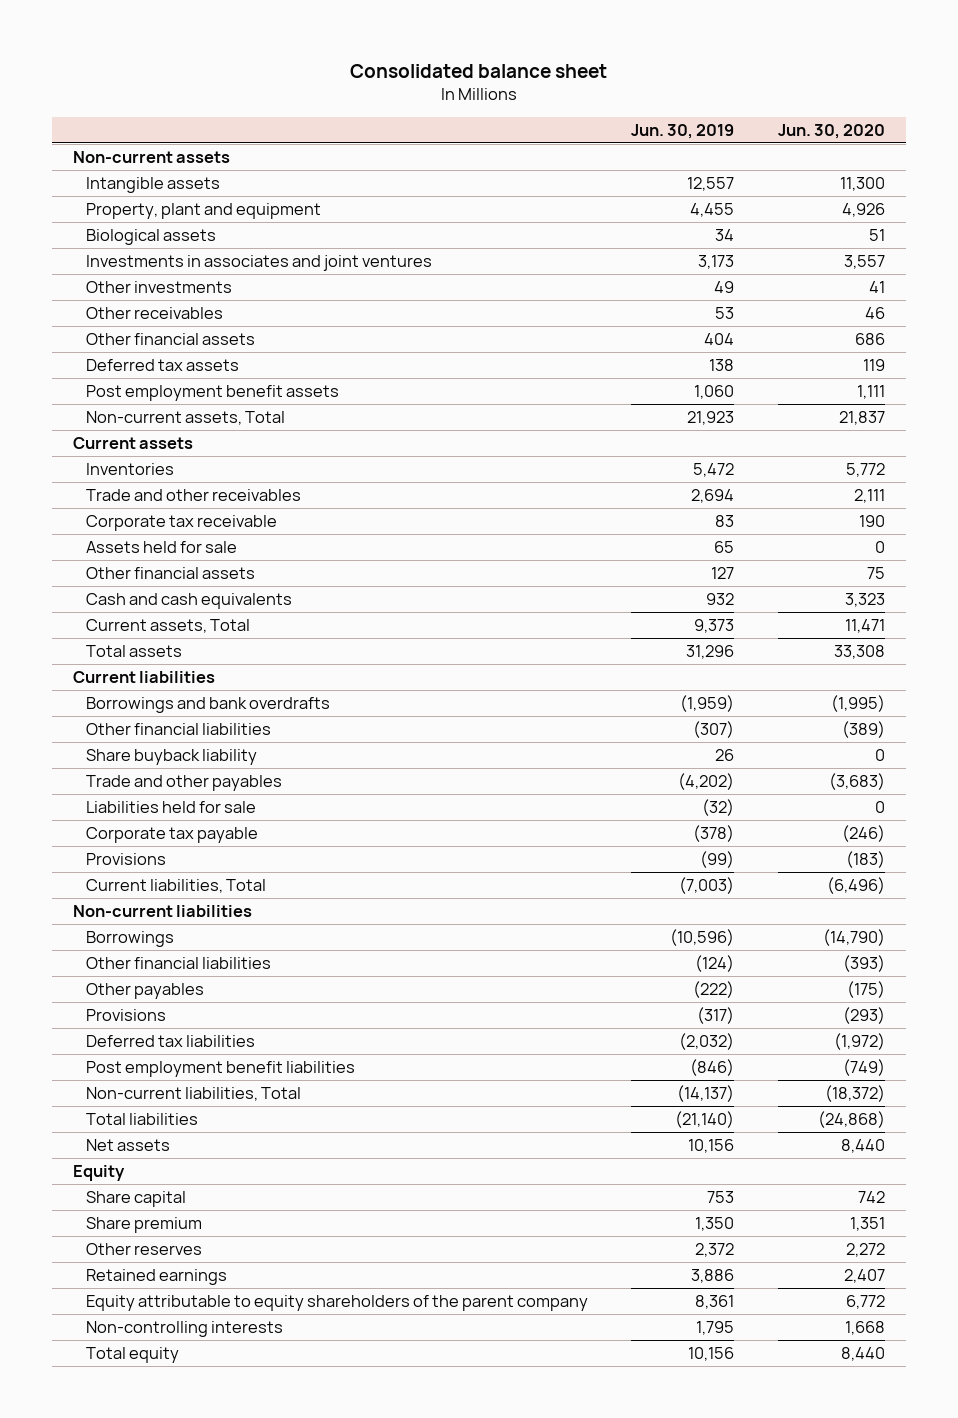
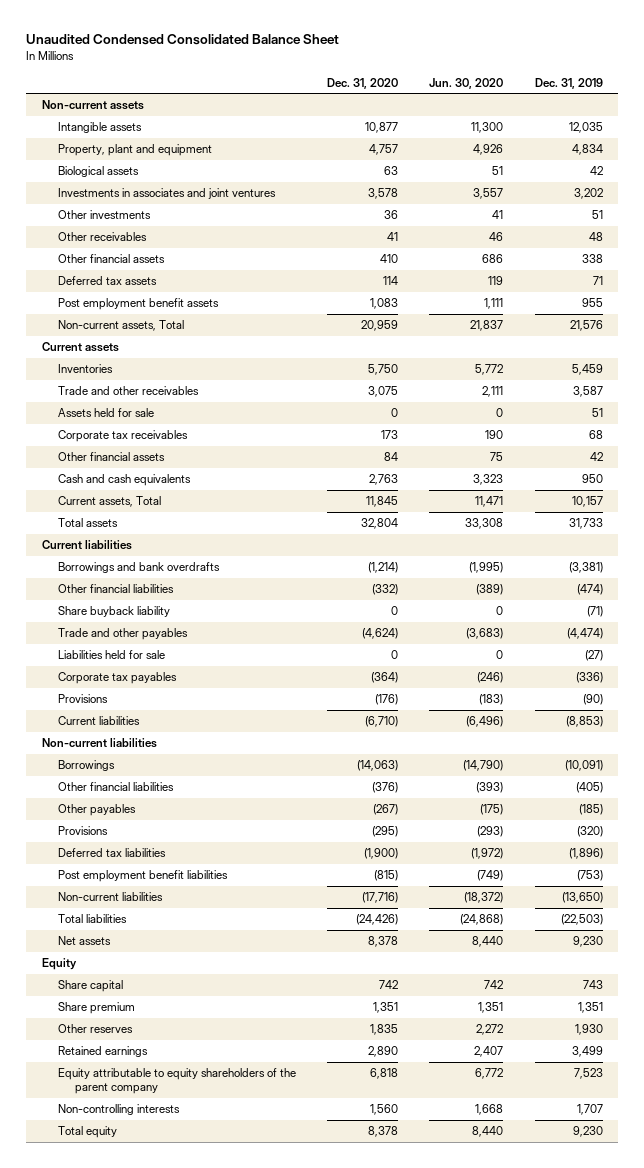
- Consolidated balance sheet
+ Unaudited Condensed Consolidated Balance Sheet
- | Jun. 30, 2019 | Jun. 30, 2020
+ | Dec. 31, 2020 | Jun. 30, 2020 | Dec. 31, 2019
- Corporate tax receivable | 83 | 190
+ Corporate tax receivables | 173 | 190 | 68
- Corporate tax payable | (378) | (246)
+ Corporate tax payables | (364) | (246) | (336)
- Current liabilities, Total | (7,003) | (6,496)
+ Current liabilities | (6,710) | (6,496) | (8,853)
- Non-current liabilities, Total | (14,137) | (18,372)
+ Non-current liabilities | (17,716) | (18,372) | (13,650)

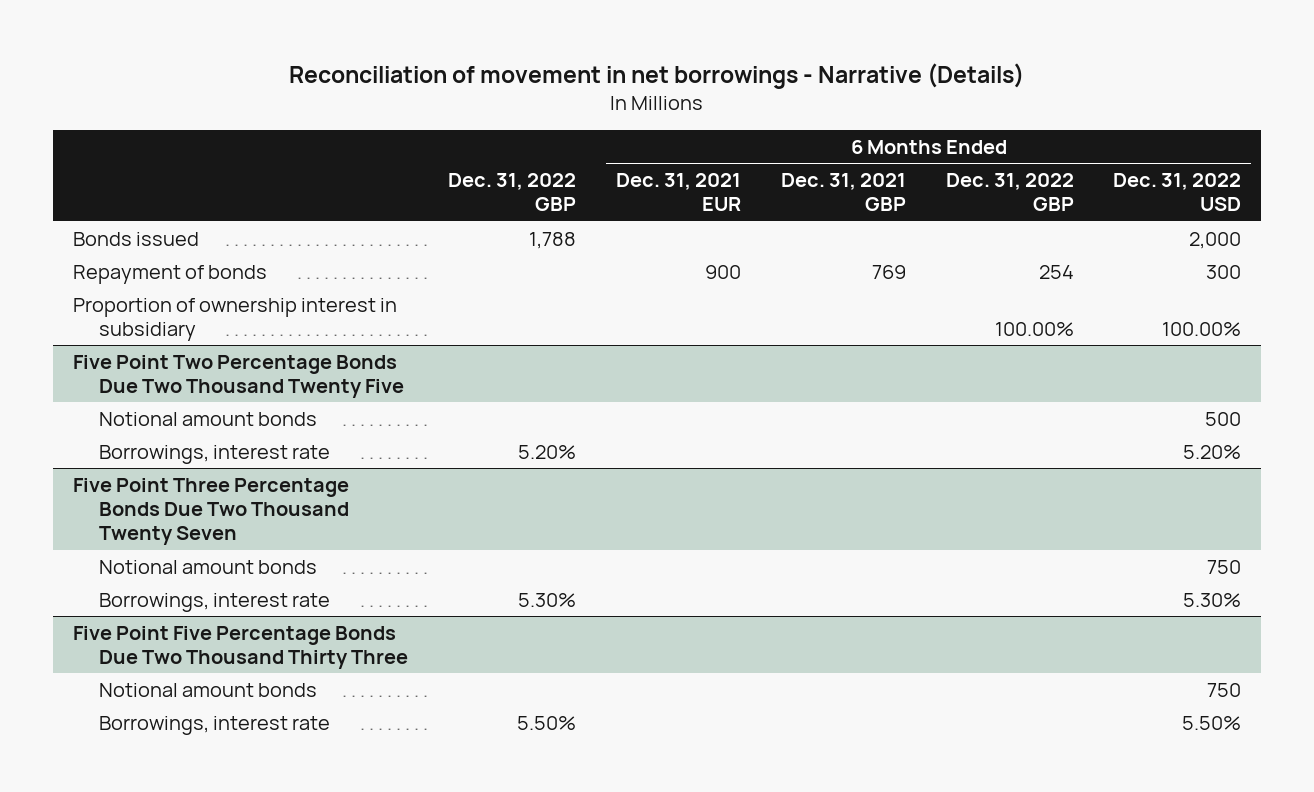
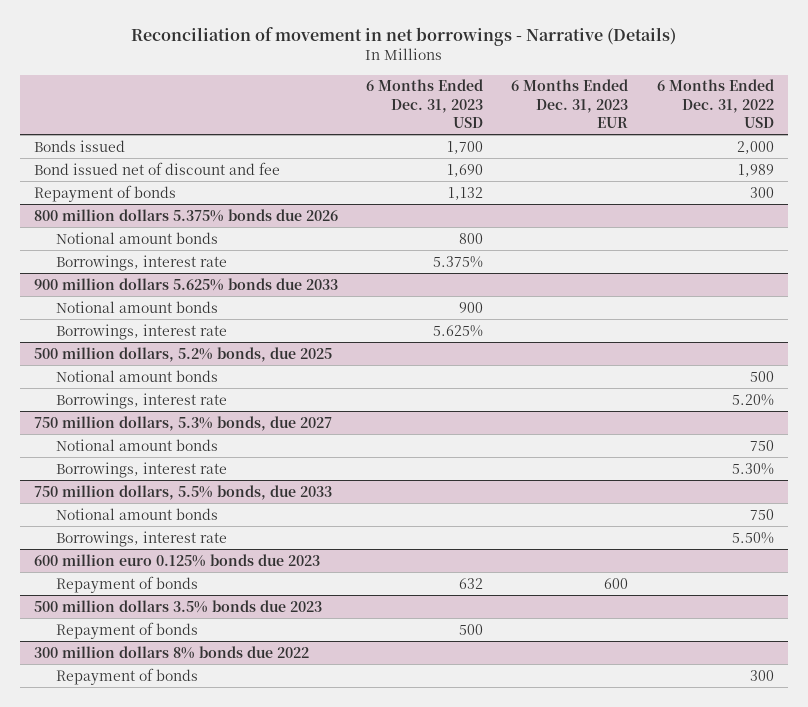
- | Dec. 31, 2022 GBP | 6 Months Ended Dec. 31, 2021 EUR | 6 Months Ended Dec. 31, 2021 GBP | 6 Months Ended Dec. 31, 2022 GBP | 6 Months Ended Dec. 31, 2022 USD
+ | 6 Months Ended Dec. 31, 2023 USD | 6 Months Ended Dec. 31, 2023 EUR | 6 Months Ended Dec. 31, 2022 USD
+ Bond issued net of discount and fee | 1,690 | | 1,989
- Proportion of ownership interest in subsidiary | | | | 100.00% | 100.00%
- Five Point Two Percentage Bonds Due Two Thousand Twenty Five
+ 800 million dollars 5.375% bonds due 2026
+ Notional amount bonds | 800 | |
+ Borrowings, interest rate | 5.375% | |
+ 900 million dollars 5.625% bonds due 2033
+ Notional amount bonds | 900 | |
+ Borrowings, interest rate | 5.625% | |
+ 500 million dollars, 5.2% bonds, due 2025
- Five Point Three Percentage Bonds Due Two Thousand Twenty Seven
+ 750 million dollars, 5.3% bonds, due 2027
- Five Point Five Percentage Bonds Due Two Thousand Thirty Three
+ 750 million dollars, 5.5% bonds, due 2033
+ 600 million euro 0.125% bonds due 2023
+ Repayment of bonds | 632 | 600 |
+ 500 million dollars 3.5% bonds due 2023
+ Repayment of bonds | 500 | |
+ 300 million dollars 8% bonds due 2022
+ Repayment of bonds | | | 300

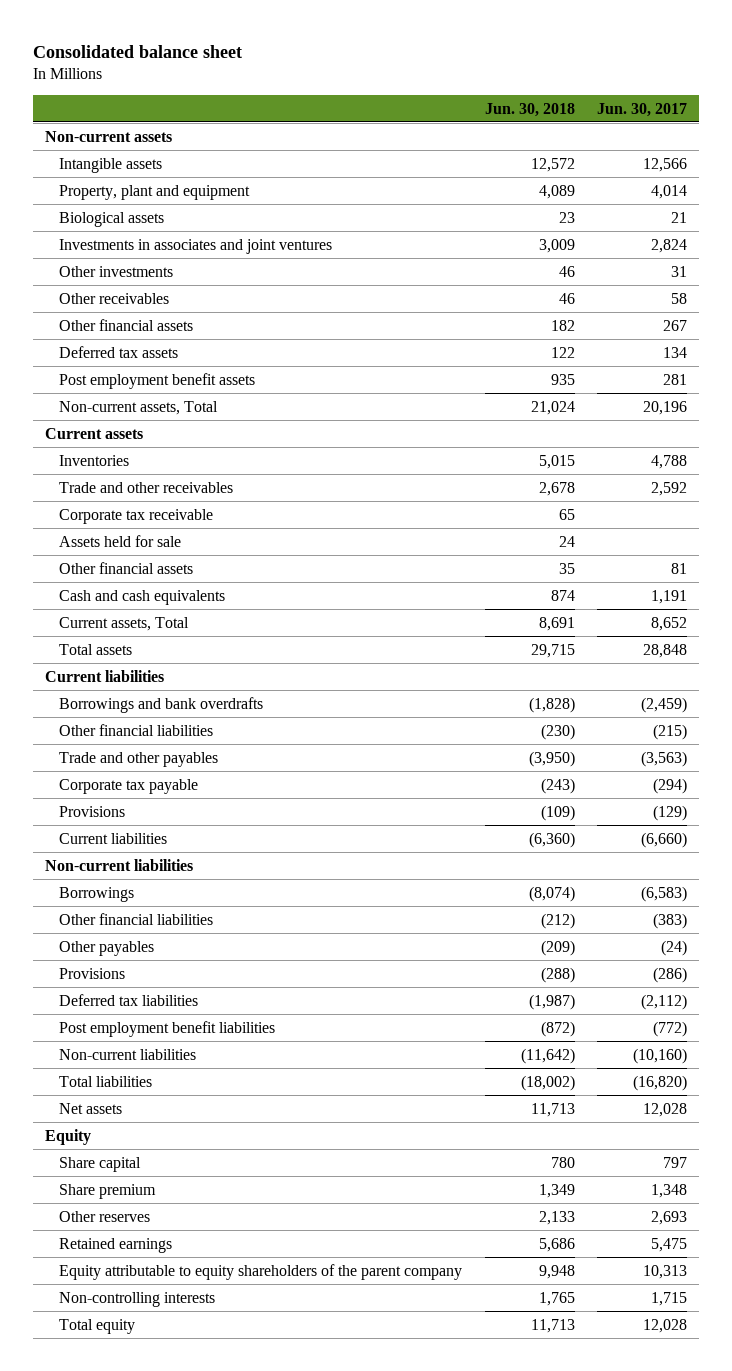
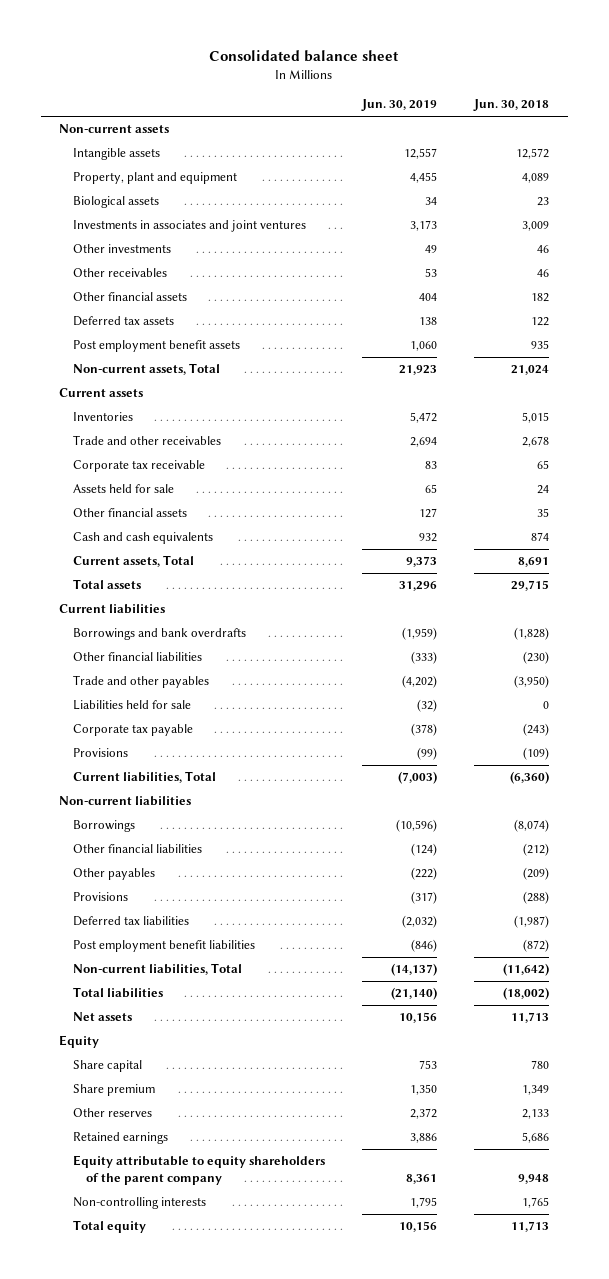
- | Jun. 30, 2018 | Jun. 30, 2017
+ | Jun. 30, 2019 | Jun. 30, 2018
+ Liabilities held for sale | (32) | 0
- Current liabilities | (6,360) | (6,660)
+ Current liabilities, Total | (7,003) | (6,360)
- Non-current liabilities | (11,642) | (10,160)
+ Non-current liabilities, Total | (14,137) | (11,642)

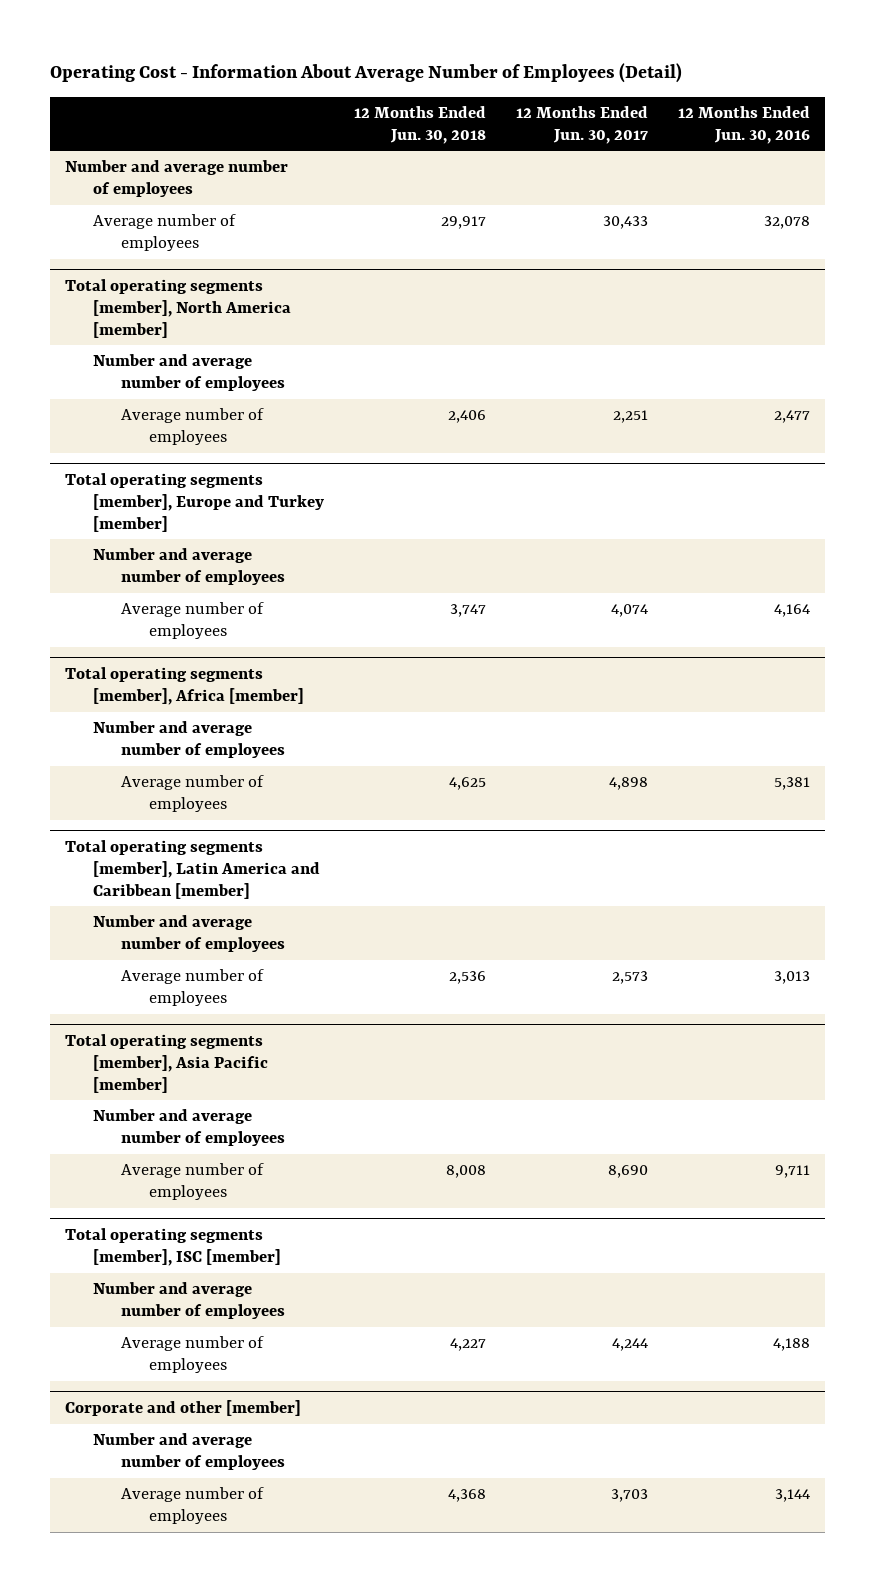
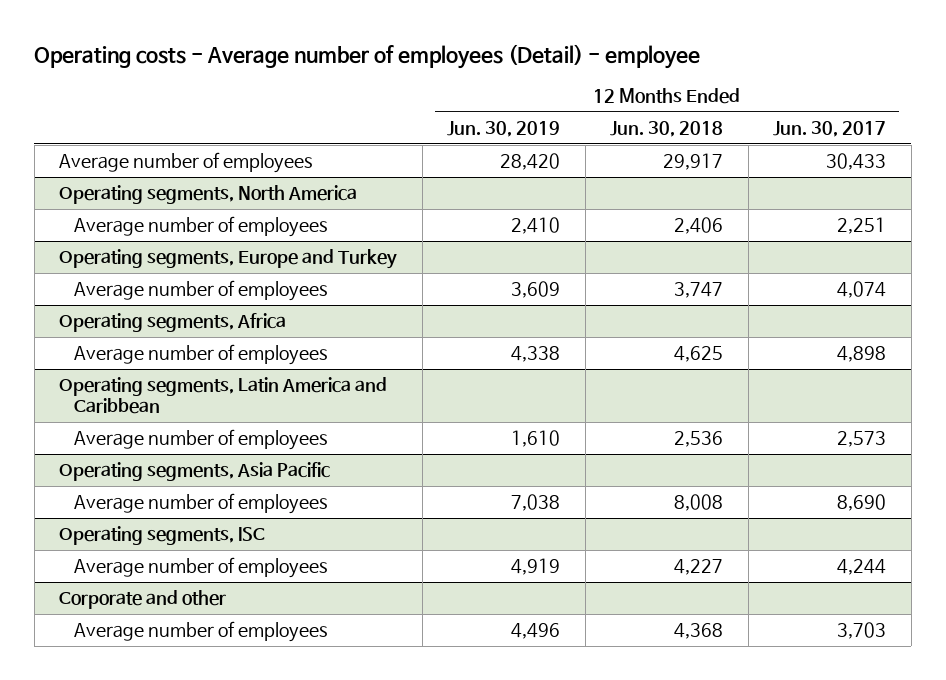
- Operating Cost - Information About Average Number of Employees (Detail)
+ Operating costs - Average number of employees (Detail) - employee
- | 12 Months Ended Jun. 30, 2018 | 12 Months Ended Jun. 30, 2017 | 12 Months Ended Jun. 30, 2016
+ | 12 Months Ended Jun. 30, 2019 | 12 Months Ended Jun. 30, 2018 | 12 Months Ended Jun. 30, 2017
- Number and average number of employees
- Total operating segments [member], North America [member]
- Number and average number of employees
+ Operating segments, North America
- Total operating segments [member], Europe and Turkey [member]
- Number and average number of employees
+ Operating segments, Europe and Turkey
- Total operating segments [member], Africa [member]
- Number and average number of employees
+ Operating segments, Africa
- Total operating segments [member], Latin America and Caribbean [member]
- Number and average number of employees
+ Operating segments, Latin America and Caribbean
- Total operating segments [member], Asia Pacific [member]
- Number and average number of employees
+ Operating segments, Asia Pacific
- Total operating segments [member], ISC [member]
- Number and average number of employees
+ Operating segments, ISC
- Corporate and other [member]
- Number and average number of employees
+ Corporate and other

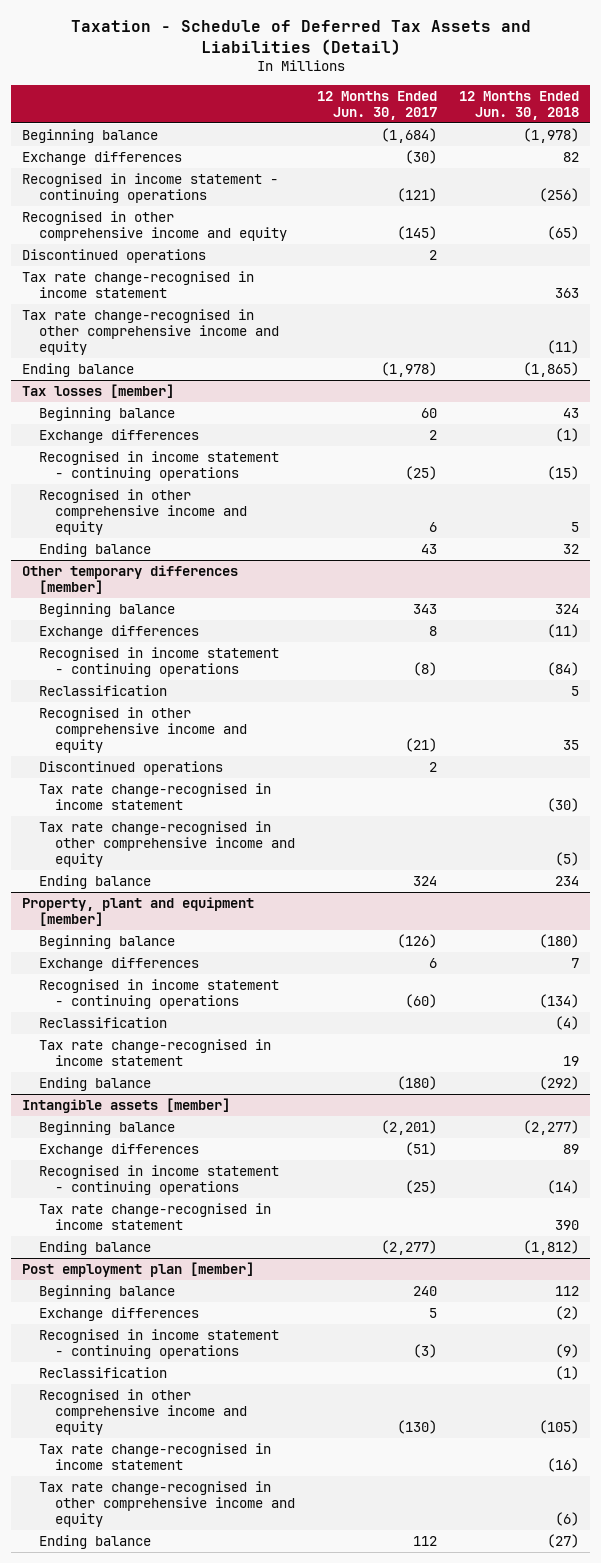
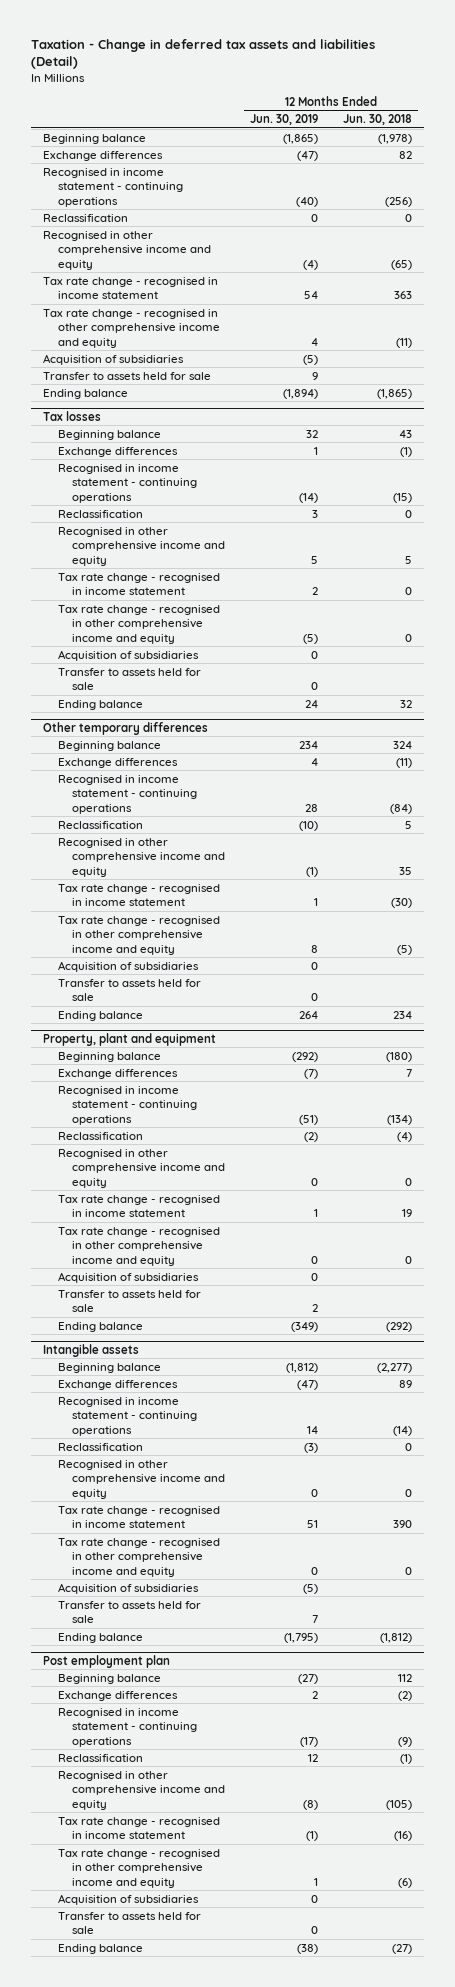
- Taxation - Schedule of Deferred Tax Assets and Liabilities (Detail)
+ Taxation - Change in deferred tax assets and liabilities (Detail)
- | 12 Months Ended Jun. 30, 2017 | 12 Months Ended Jun. 30, 2018
+ | 12 Months Ended Jun. 30, 2019 | 12 Months Ended Jun. 30, 2018
+ Reclassification | 0 | 0
- Discontinued operations | 2 |
- Tax rate change-recognised in income statement | | 363
- Tax rate change-recognised in other comprehensive income and equity | | (11)
+ Tax rate change - recognised in income statement | 54 | 363
+ Tax rate change - recognised in other comprehensive income and equity | 4 | (11)
+ Acquisition of subsidiaries | (5) |
+ Transfer to assets held for sale | 9 |
- Tax losses [member]
+ Tax losses
+ Reclassification | 3 | 0
+ Tax rate change - recognised in income statement | 2 | 0
+ Tax rate change - recognised in other comprehensive income and equity | (5) | 0
+ Acquisition of subsidiaries | 0 |
+ Transfer to assets held for sale | 0 |
- Other temporary differences [member]
+ Other temporary differences
- Discontinued operations | 2 |
- Tax rate change-recognised in income statement | | (30)
- Tax rate change-recognised in other comprehensive income and equity | | (5)
+ Tax rate change - recognised in income statement | 1 | (30)
+ Tax rate change - recognised in other comprehensive income and equity | 8 | (5)
+ Acquisition of subsidiaries | 0 |
+ Transfer to assets held for sale | 0 |
- Property, plant and equipment [member]
+ Property, plant and equipment
- Tax rate change-recognised in income statement | | 19
+ Recognised in other comprehensive income and equity | 0 | 0
+ Tax rate change - recognised in income statement | 1 | 19
+ Tax rate change - recognised in other comprehensive income and equity | 0 | 0
+ Acquisition of subsidiaries | 0 |
+ Transfer to assets held for sale | 2 |
- Intangible assets [member]
+ Intangible assets
- Tax rate change-recognised in income statement | | 390
+ Reclassification | (3) | 0
+ Recognised in other comprehensive income and equity | 0 | 0
+ Tax rate change - recognised in income statement | 51 | 390
+ Tax rate change - recognised in other comprehensive income and equity | 0 | 0
+ Acquisition of subsidiaries | (5) |
+ Transfer to assets held for sale | 7 |
- Post employment plan [member]
+ Post employment plan
- Tax rate change-recognised in income statement | | (16)
- Tax rate change-recognised in other comprehensive income and equity | | (6)
+ Tax rate change - recognised in income statement | (1) | (16)
+ Tax rate change - recognised in other comprehensive income and equity | 1 | (6)
+ Acquisition of subsidiaries | 0 |
+ Transfer to assets held for sale | 0 |

